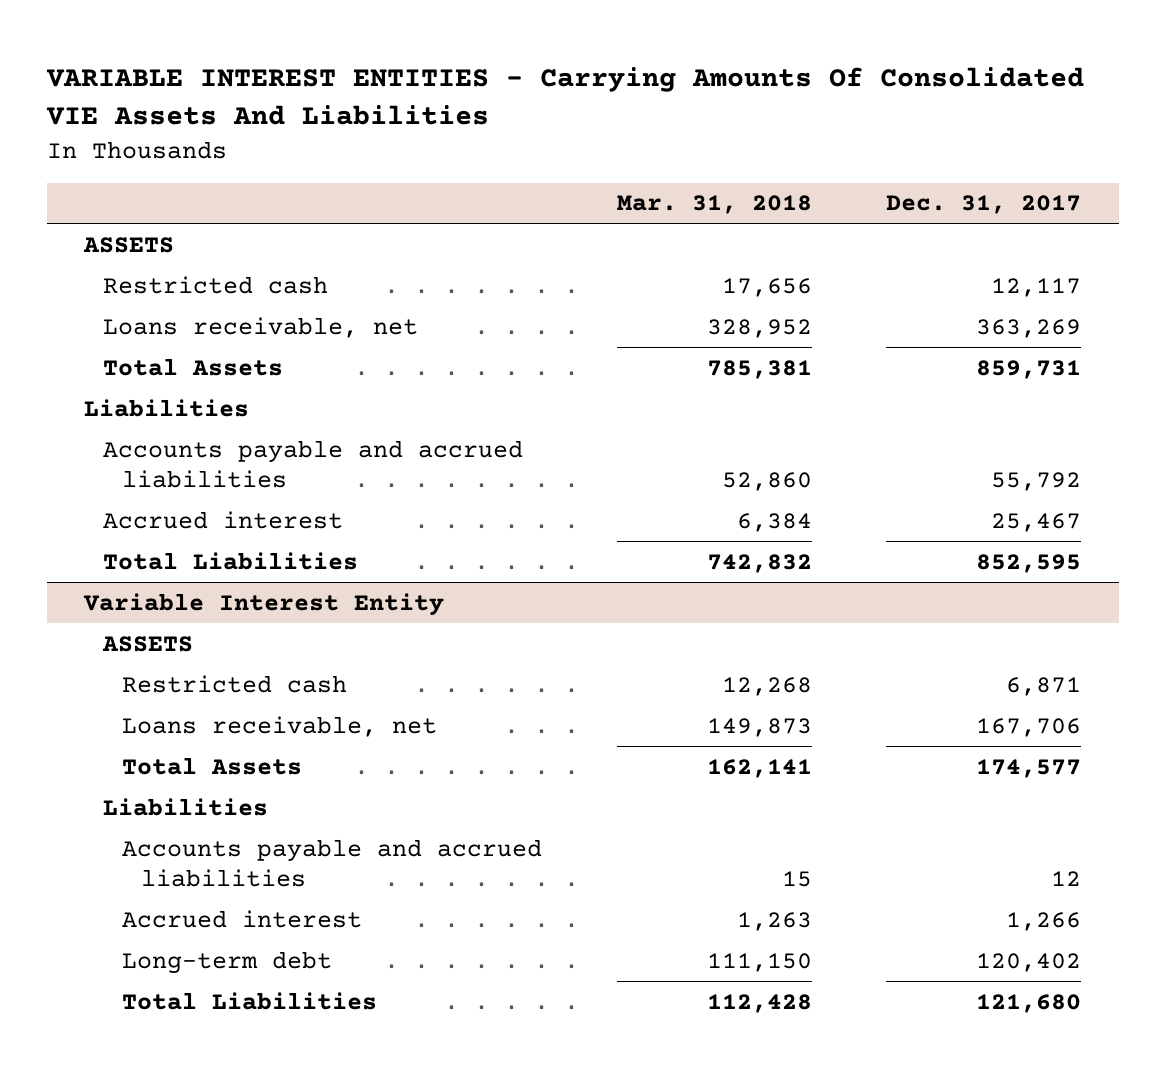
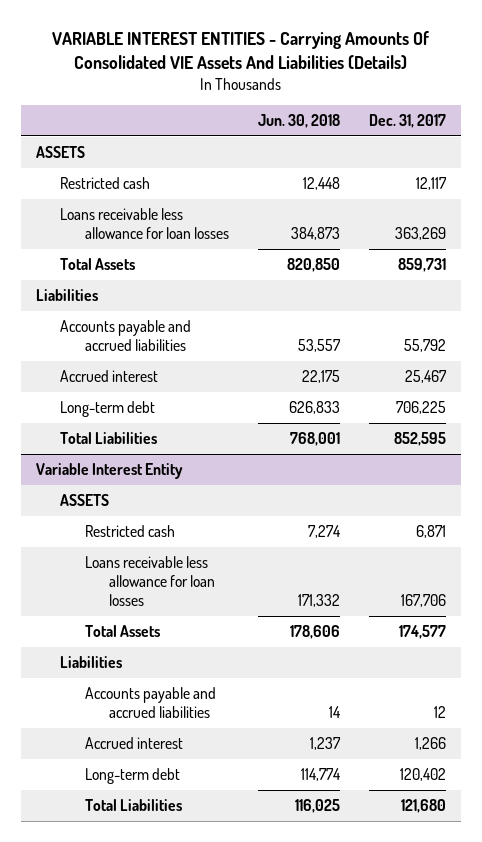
- VARIABLE INTEREST ENTITIES - Carrying Amounts Of Consolidated VIE Assets And Liabilities
+ VARIABLE INTEREST ENTITIES - Carrying Amounts Of Consolidated VIE Assets And Liabilities (Details)
- | Mar. 31, 2018 | Dec. 31, 2017
+ | Jun. 30, 2018 | Dec. 31, 2017
- Loans receivable, net | 328,952 | 363,269
+ Loans receivable less allowance for loan losses | 384,873 | 363,269
+ Long-term debt | 626,833 | 706,225
@ Variable Interest Entity
- Loans receivable, net | 149,873 | 167,706
+ Loans receivable less allowance for loan losses | 171,332 | 167,706

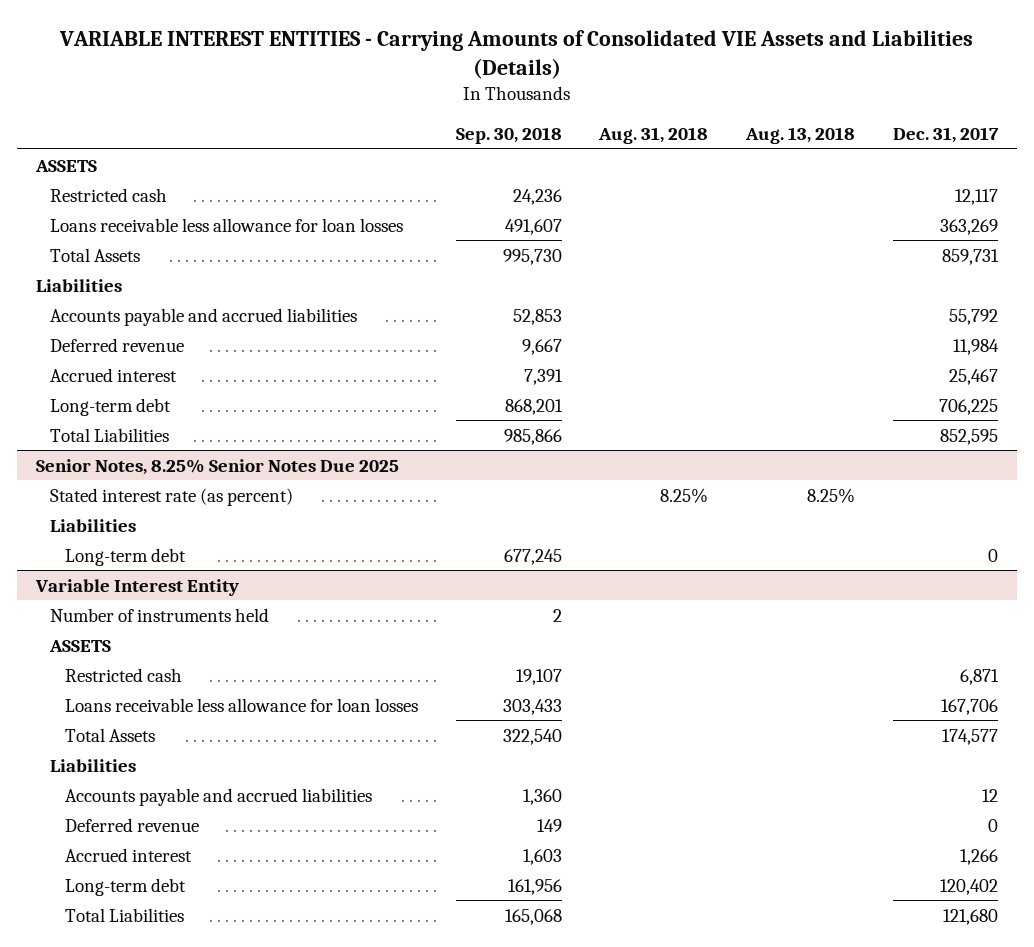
- VARIABLE INTEREST ENTITIES - Carrying Amounts Of Consolidated VIE Assets And Liabilities (Details)
+ VARIABLE INTEREST ENTITIES - Carrying Amounts of Consolidated VIE Assets and Liabilities (Details)
- | Jun. 30, 2018 | Dec. 31, 2017
+ | Sep. 30, 2018 | Aug. 31, 2018 | Aug. 13, 2018 | Dec. 31, 2017
+ Deferred revenue | 9,667 | | | 11,984
+ Senior Notes, 8.25% Senior Notes Due 2025
+ Stated interest rate (as percent) | | 8.25% | 8.25% |
+ Liabilities
+ Long-term debt | 677,245 | | | 0
@ Variable Interest Entity
+ Number of instruments held | 2 | | |
+ Deferred revenue | 149 | | | 0

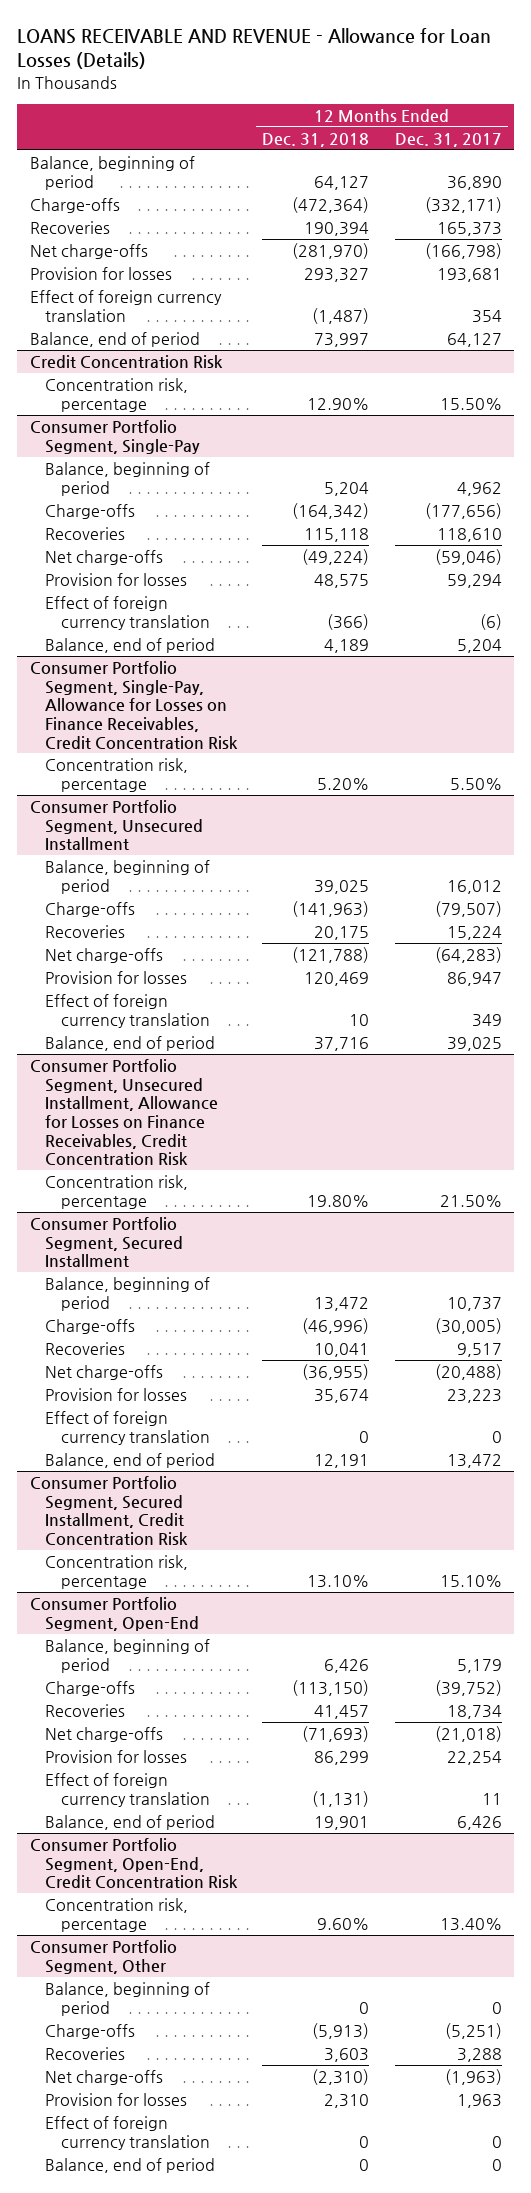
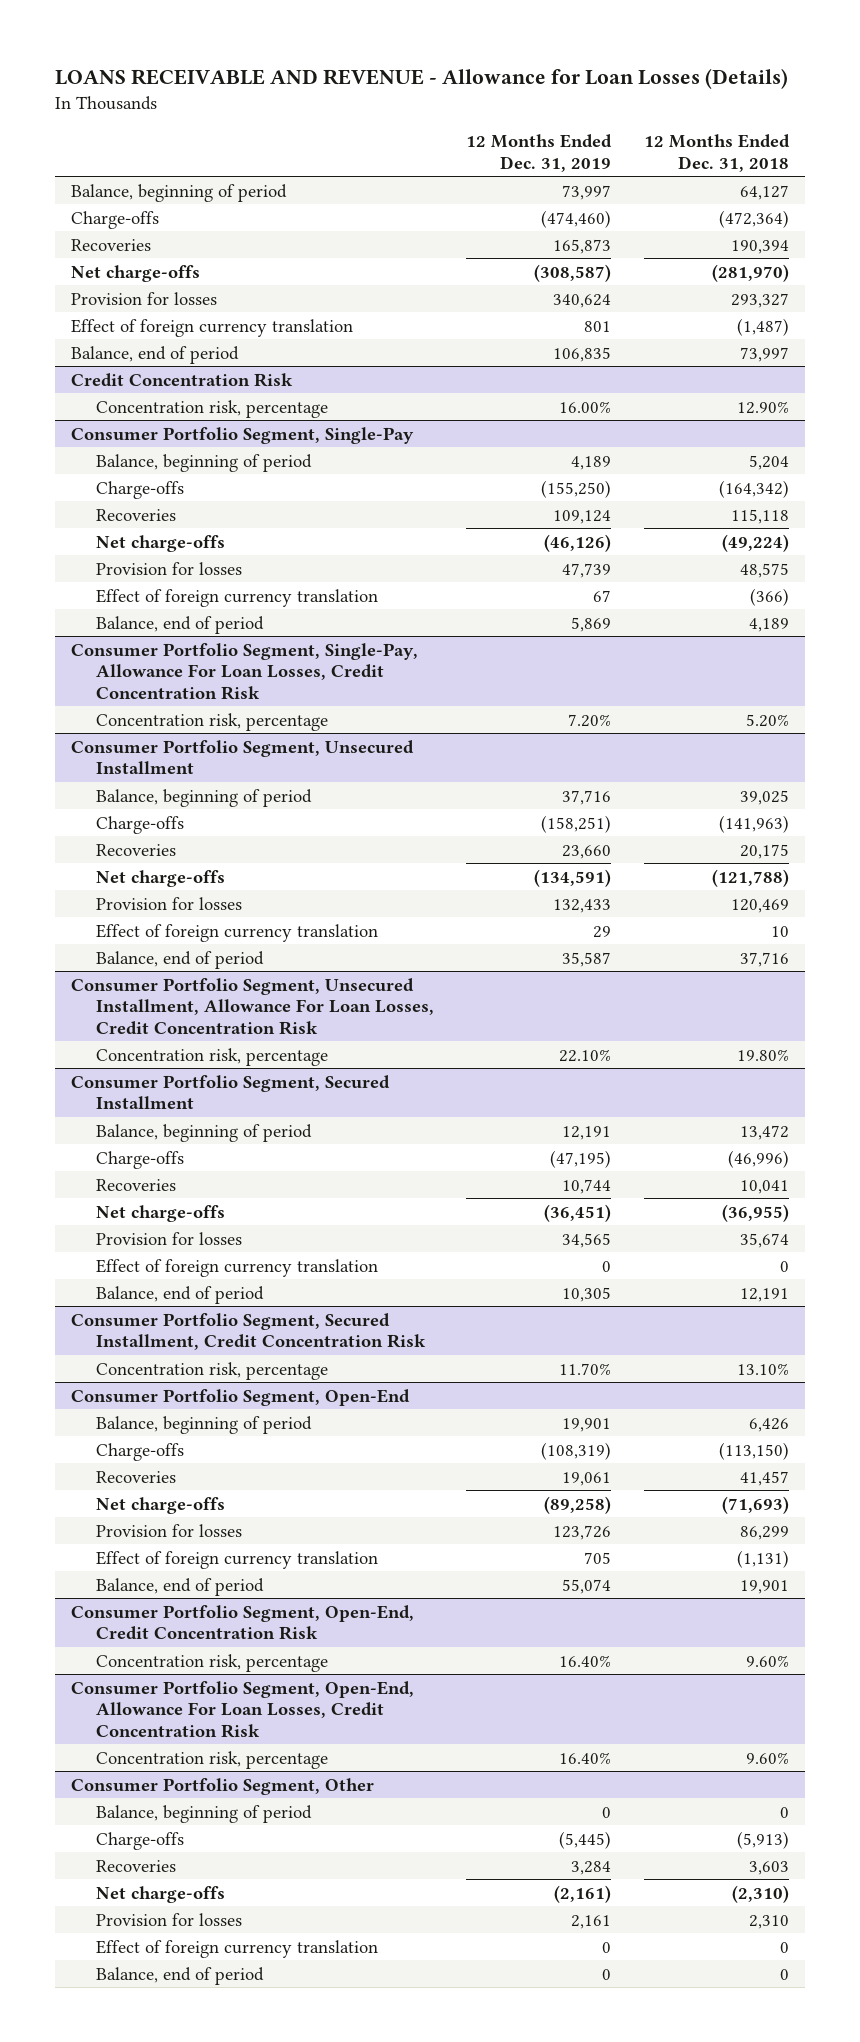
- | 12 Months Ended Dec. 31, 2018 | 12 Months Ended Dec. 31, 2017
+ | 12 Months Ended Dec. 31, 2019 | 12 Months Ended Dec. 31, 2018
- Consumer Portfolio Segment, Single-Pay, Allowance for Losses on Finance Receivables, Credit Concentration Risk
+ Consumer Portfolio Segment, Single-Pay, Allowance For Loan Losses, Credit Concentration Risk
- Consumer Portfolio Segment, Unsecured Installment, Allowance for Losses on Finance Receivables, Credit Concentration Risk
+ Consumer Portfolio Segment, Unsecured Installment, Allowance For Loan Losses, Credit Concentration Risk
+ Consumer Portfolio Segment, Open-End, Allowance For Loan Losses, Credit Concentration Risk
+ Concentration risk, percentage | 16.40% | 9.60%

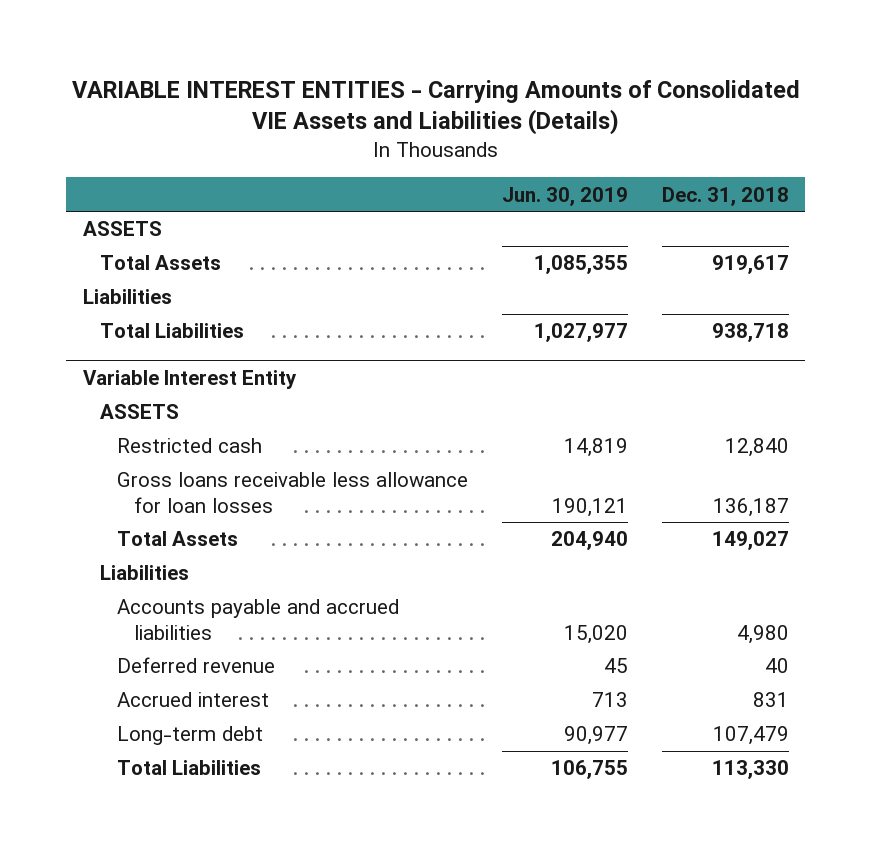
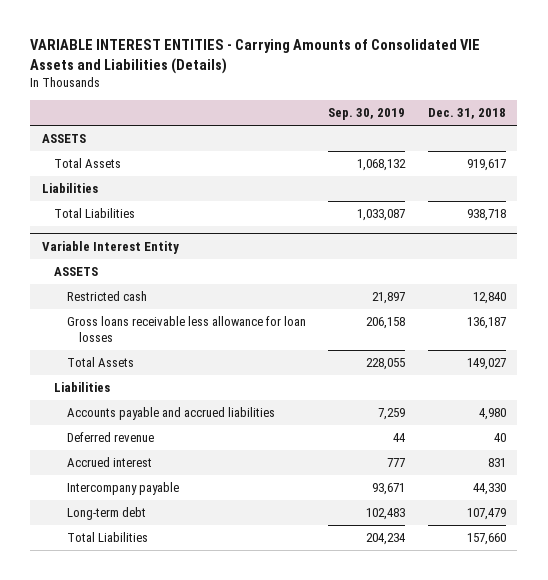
- | Jun. 30, 2019 | Dec. 31, 2018
+ | Sep. 30, 2019 | Dec. 31, 2018
@ Variable Interest Entity
+ Intercompany payable | 93,671 | 44,330
- Total Liabilities | 106,755 | 113,330
+ Total Liabilities | 204,234 | 157,660

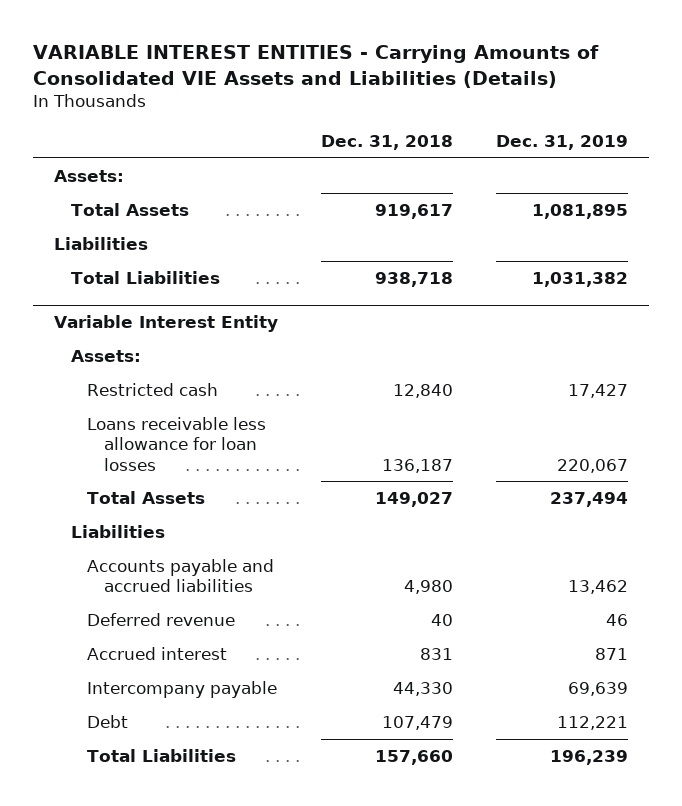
- | Sep. 30, 2019 | Dec. 31, 2018
+ | Dec. 31, 2018 | Dec. 31, 2019
- ASSETS
+ Assets:
@ Variable Interest Entity
- ASSETS
+ Assets:
- Gross loans receivable less allowance for loan losses | 206,158 | 136,187
+ Loans receivable less allowance for loan losses | 136,187 | 220,067
- Long-term debt | 102,483 | 107,479
+ Debt | 107,479 | 112,221

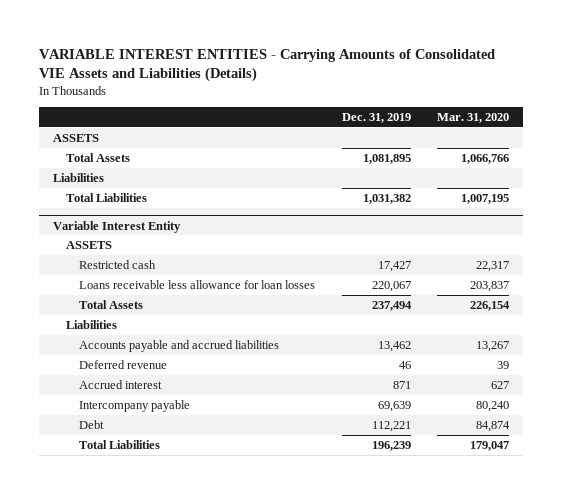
- | Dec. 31, 2018 | Dec. 31, 2019
+ | Dec. 31, 2019 | Mar. 31, 2020
- Assets:
+ ASSETS
@ Variable Interest Entity
- Assets:
+ ASSETS

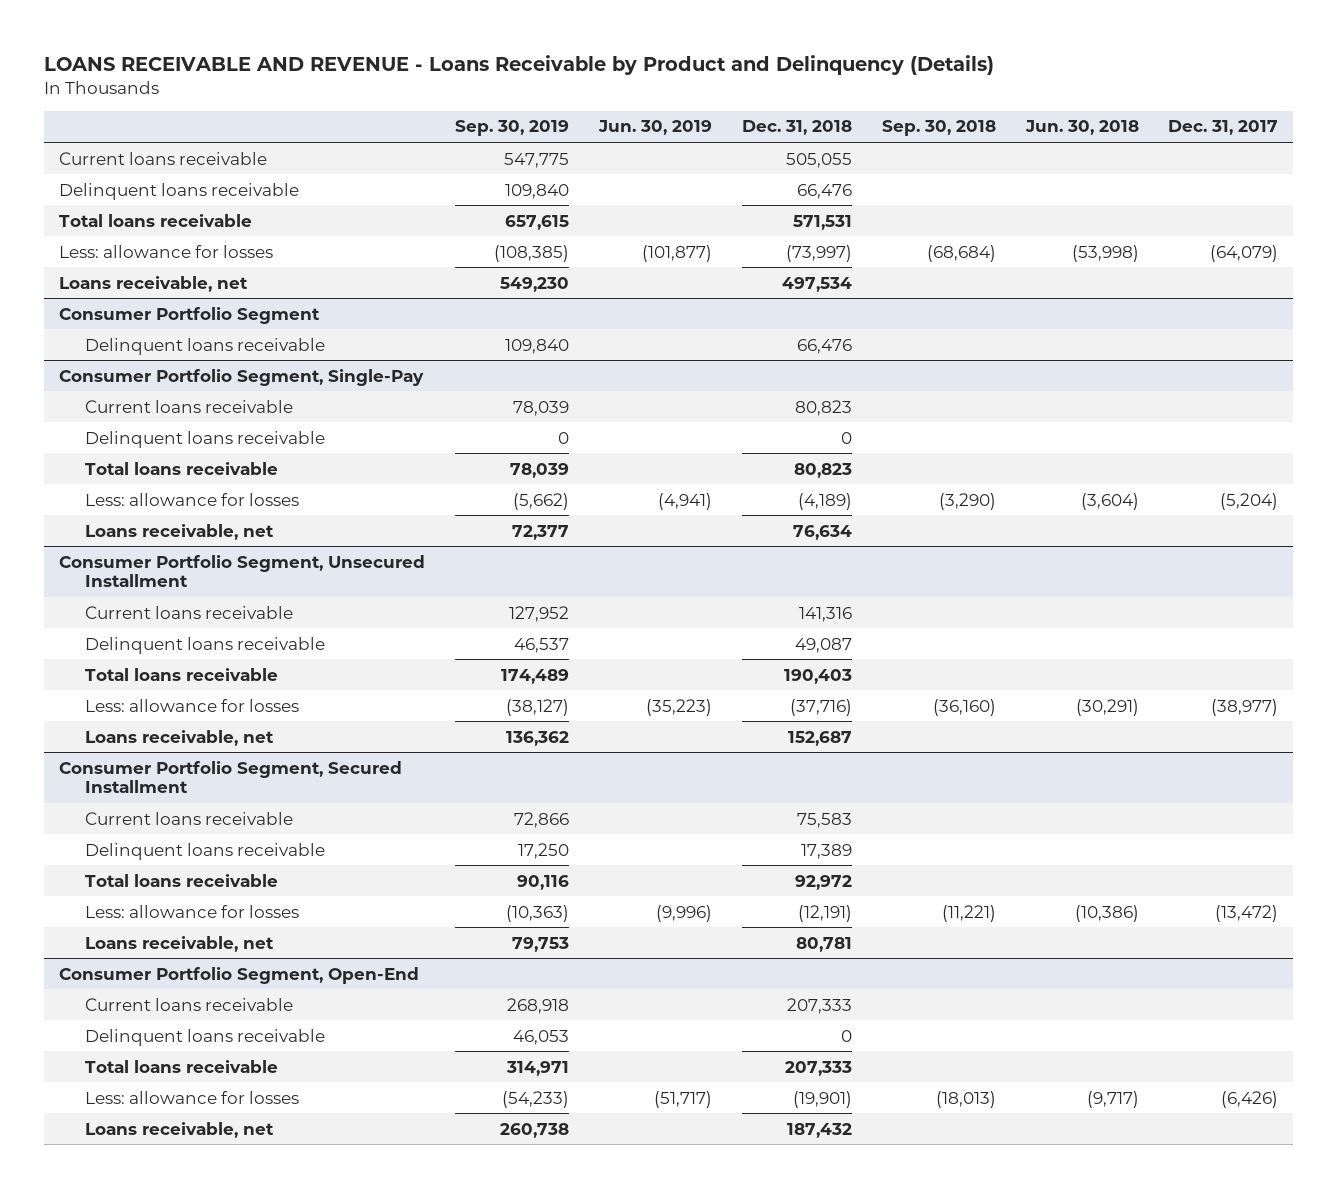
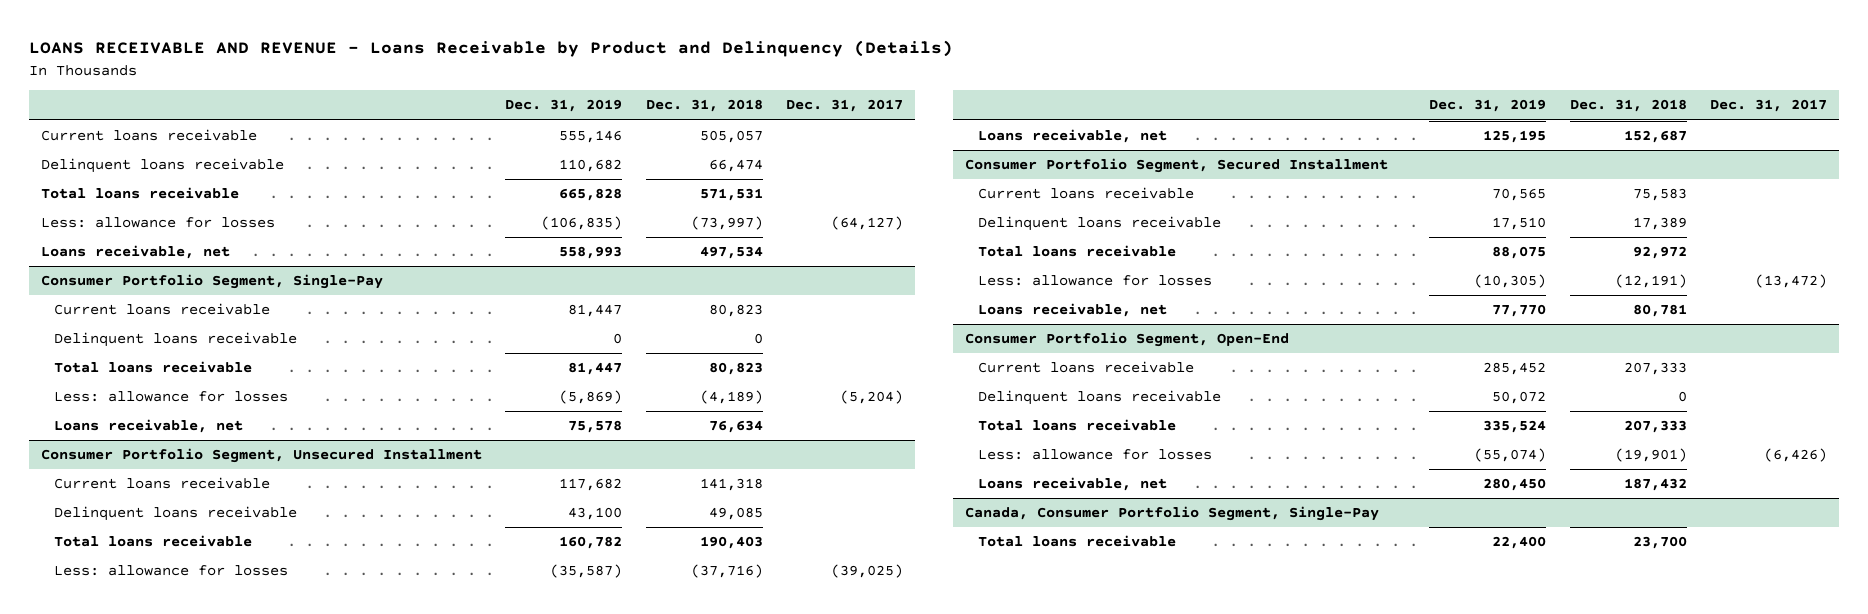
- | Sep. 30, 2019 | Jun. 30, 2019 | Dec. 31, 2018 | Sep. 30, 2018 | Jun. 30, 2018 | Dec. 31, 2017
+ | Dec. 31, 2019 | Dec. 31, 2018 | Dec. 31, 2017
- Current loans receivable | 547,775 | | 505,055 | | |
- Delinquent loans receivable | 109,840 | | 66,476 | | |
+ Current loans receivable | 555,146 | 505,057 |
+ Delinquent loans receivable | 110,682 | 66,474 |
- Less: allowance for losses | (108,385) | (101,877) | (73,997) | (68,684) | (53,998) | (64,079)
+ Less: allowance for losses | (106,835) | (73,997) | (64,127)
- Consumer Portfolio Segment
- Delinquent loans receivable | 109,840 | | 66,476 | | |
@ Consumer Portfolio Segment, Unsecured Installment
- Current loans receivable | 127,952 | | 141,316 | | |
- Delinquent loans receivable | 46,537 | | 49,087 | | |
+ Current loans receivable | 117,682 | 141,318 |
+ Delinquent loans receivable | 43,100 | 49,085 |
- Less: allowance for losses | (38,127) | (35,223) | (37,716) | (36,160) | (30,291) | (38,977)
+ Less: allowance for losses | (35,587) | (37,716) | (39,025)
+ Canada, Consumer Portfolio Segment, Single-Pay
+ Total loans receivable | 22,400 | 23,700 |

